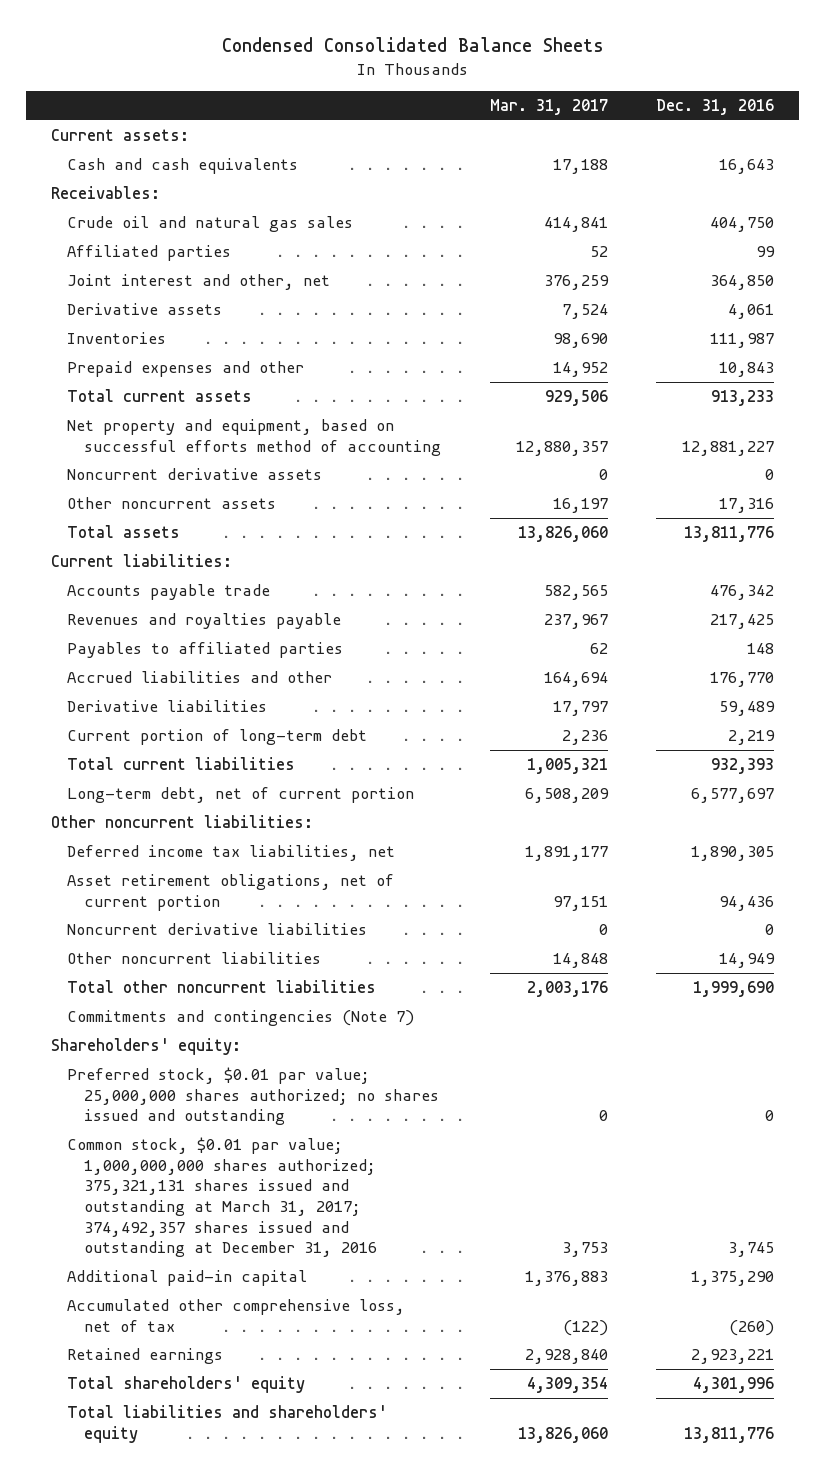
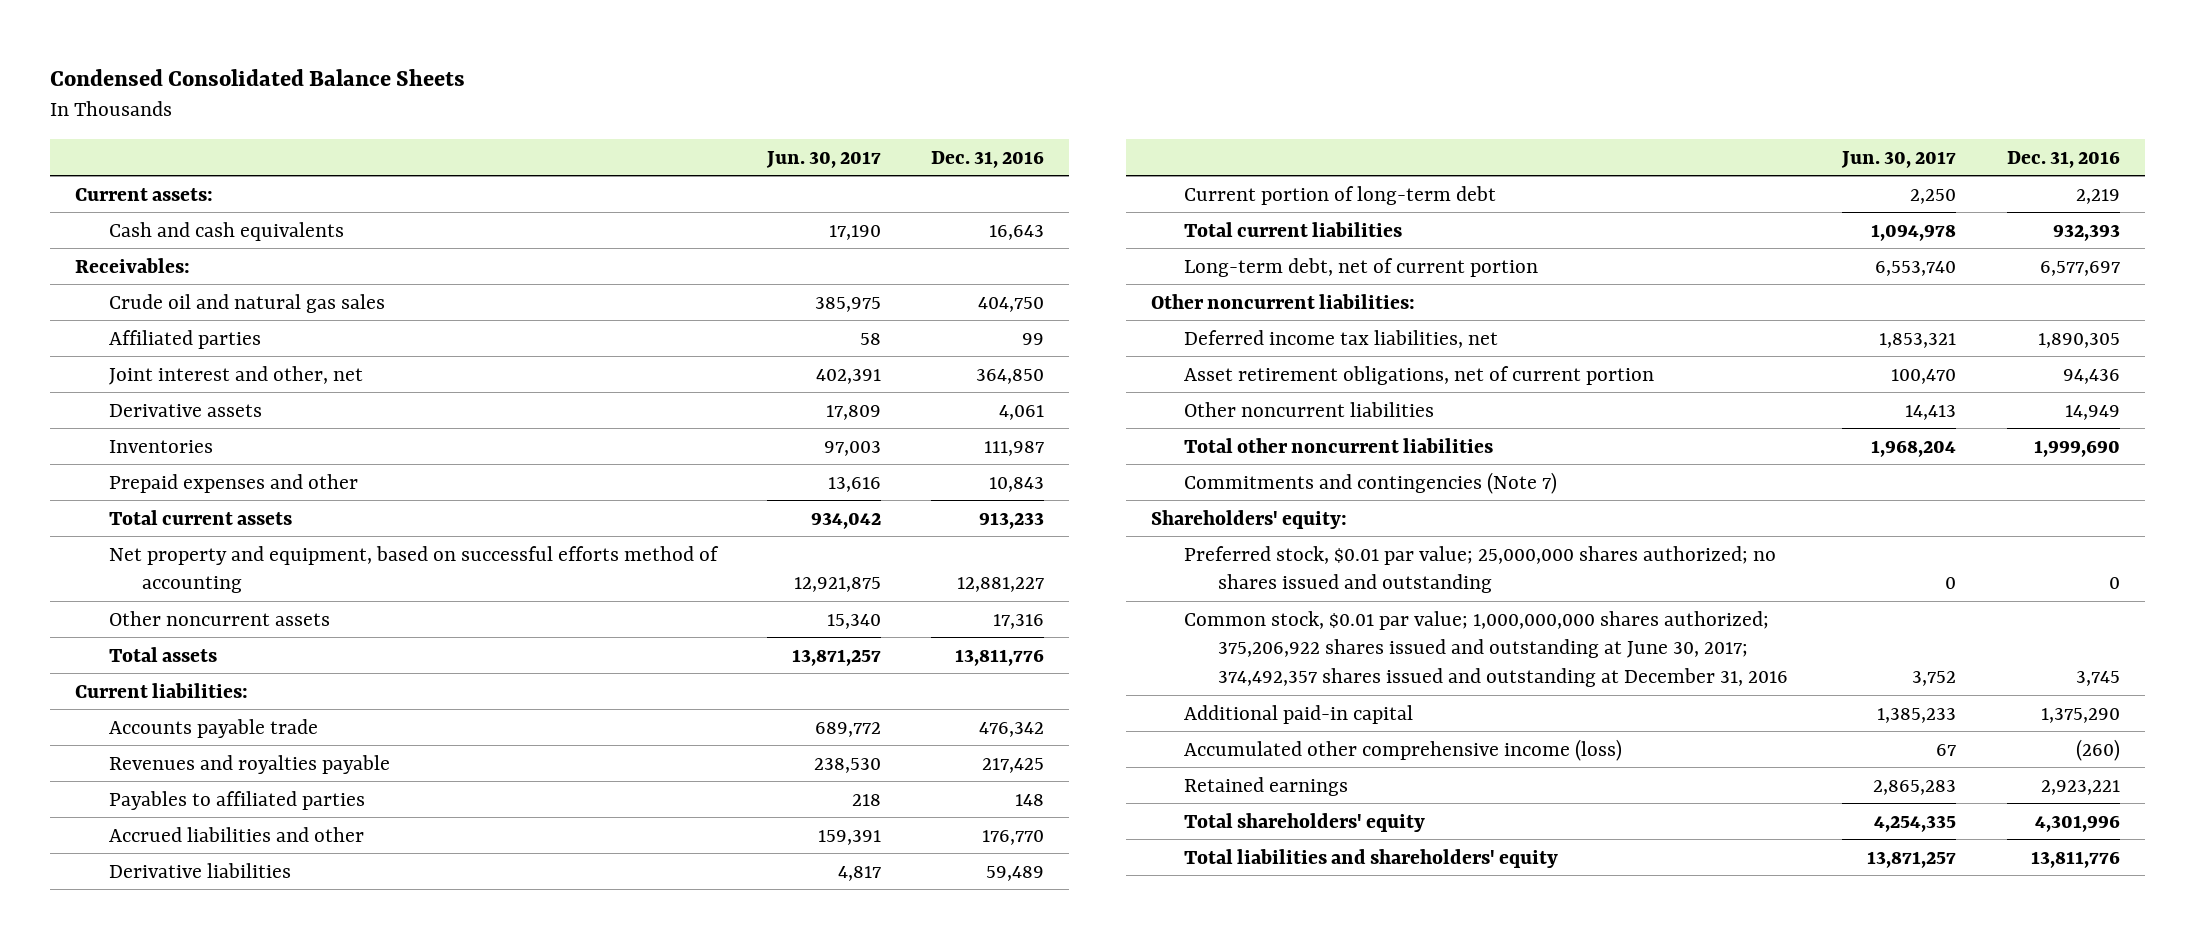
- | Mar. 31, 2017 | Dec. 31, 2016
+ | Jun. 30, 2017 | Dec. 31, 2016
- Noncurrent derivative assets | 0 | 0
- Noncurrent derivative liabilities | 0 | 0
- Common stock, $0.01 par value; 1,000,000,000 shares authorized; 375,321,131 shares issued and outstanding at March 31, 2017; 374,492,357 shares issued and outstanding at December 31, 2016 | 3,753 | 3,745
+ Common stock, $0.01 par value; 1,000,000,000 shares authorized; 375,206,922 shares issued and outstanding at June 30, 2017; 374,492,357 shares issued and outstanding at December 31, 2016 | 3,752 | 3,745
- Accumulated other comprehensive loss, net of tax | (122) | (260)
+ Accumulated other comprehensive income (loss) | 67 | (260)

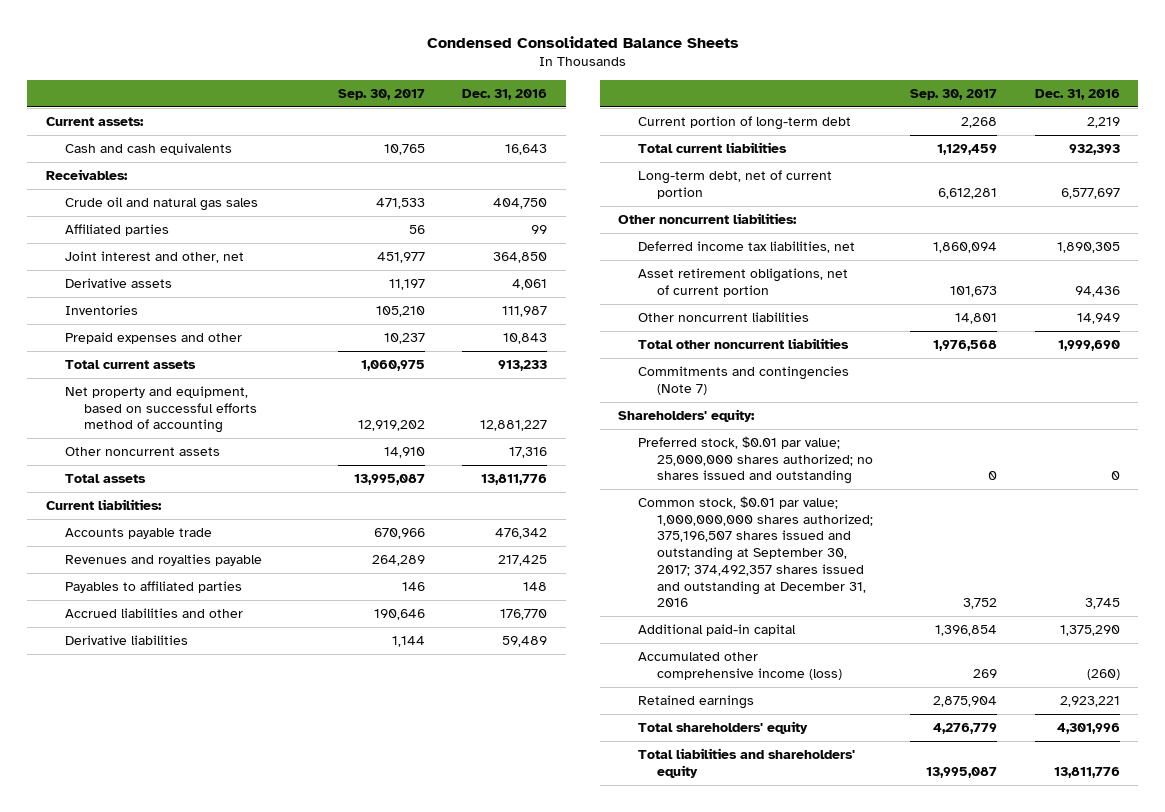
- | Jun. 30, 2017 | Dec. 31, 2016
+ | Sep. 30, 2017 | Dec. 31, 2016
- Common stock, $0.01 par value; 1,000,000,000 shares authorized; 375,206,922 shares issued and outstanding at June 30, 2017; 374,492,357 shares issued and outstanding at December 31, 2016 | 3,752 | 3,745
+ Common stock, $0.01 par value; 1,000,000,000 shares authorized; 375,196,507 shares issued and outstanding at September 30, 2017; 374,492,357 shares issued and outstanding at December 31, 2016 | 3,752 | 3,745

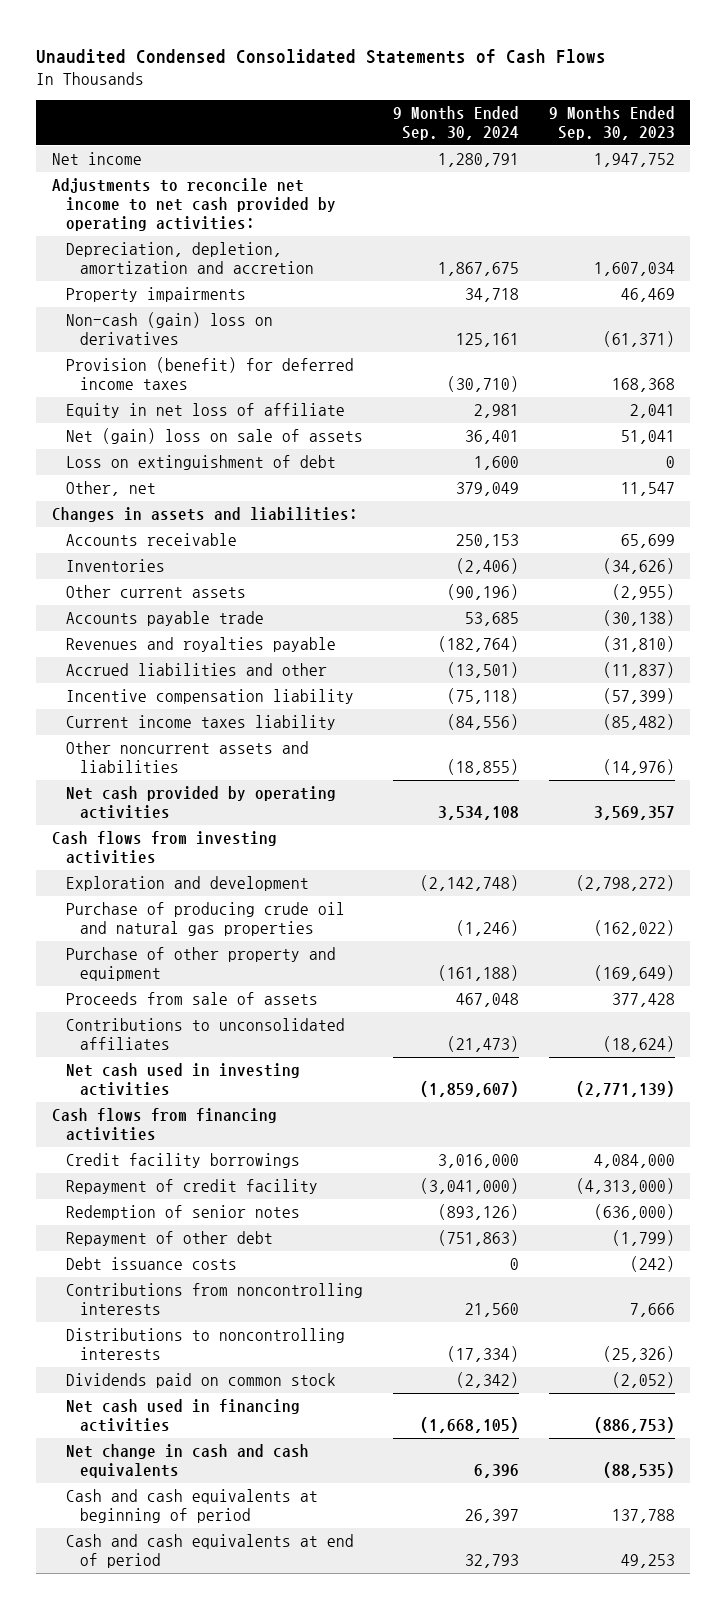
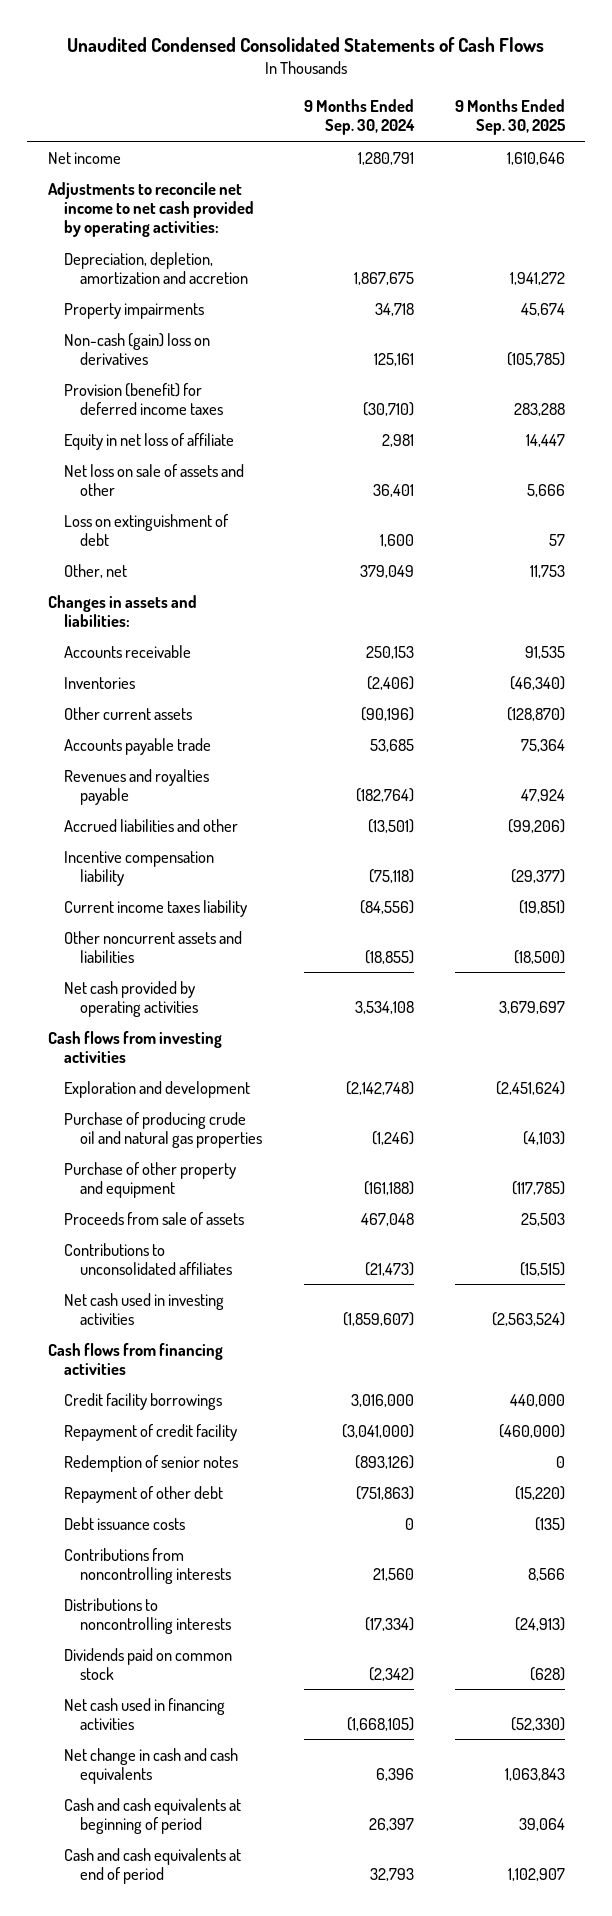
- | 9 Months Ended Sep. 30, 2024 | 9 Months Ended Sep. 30, 2023
+ | 9 Months Ended Sep. 30, 2024 | 9 Months Ended Sep. 30, 2025
- Net (gain) loss on sale of assets | 36,401 | 51,041
+ Net loss on sale of assets and other | 36,401 | 5,666

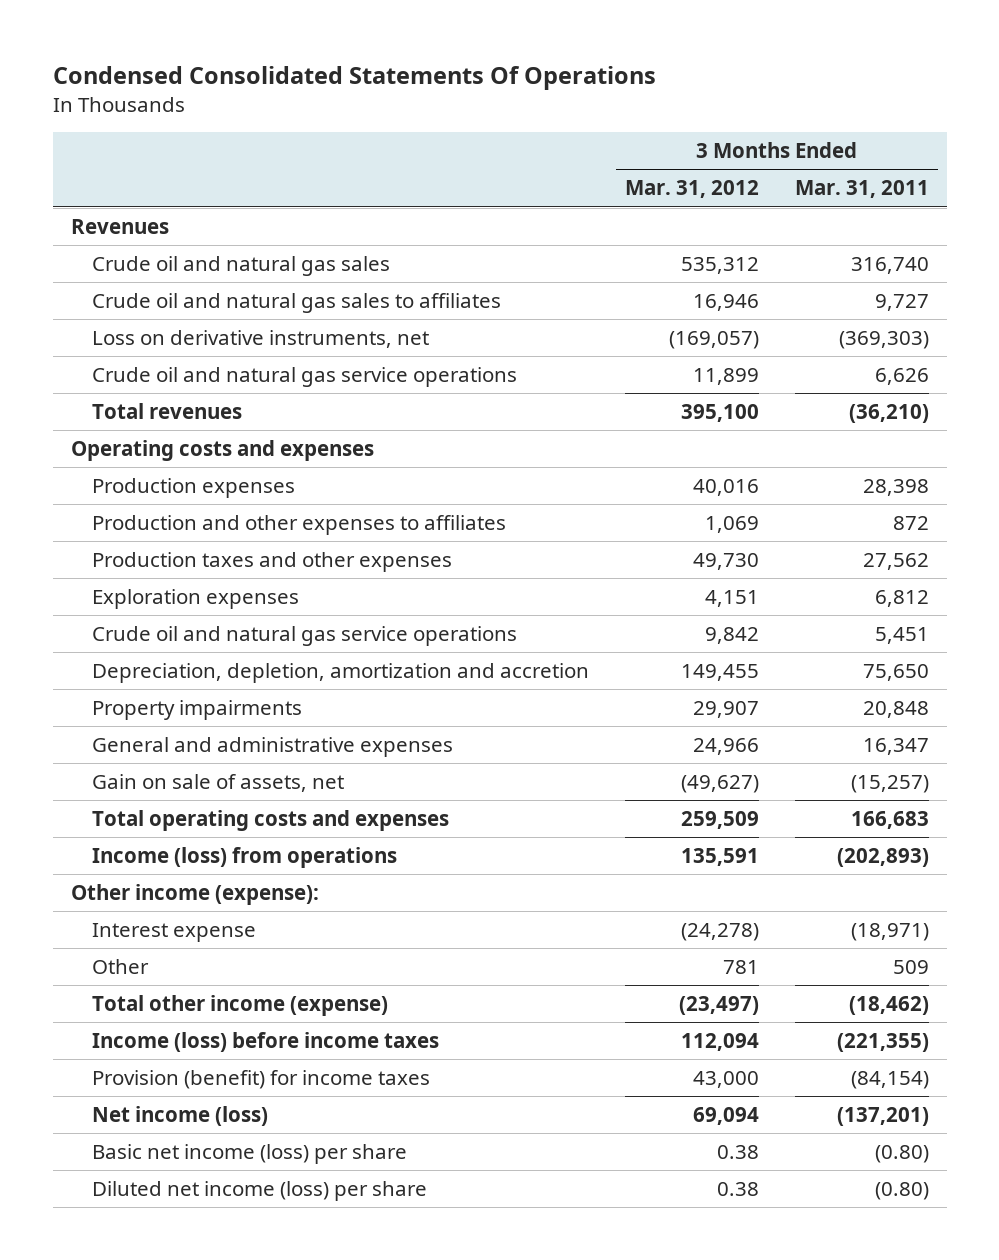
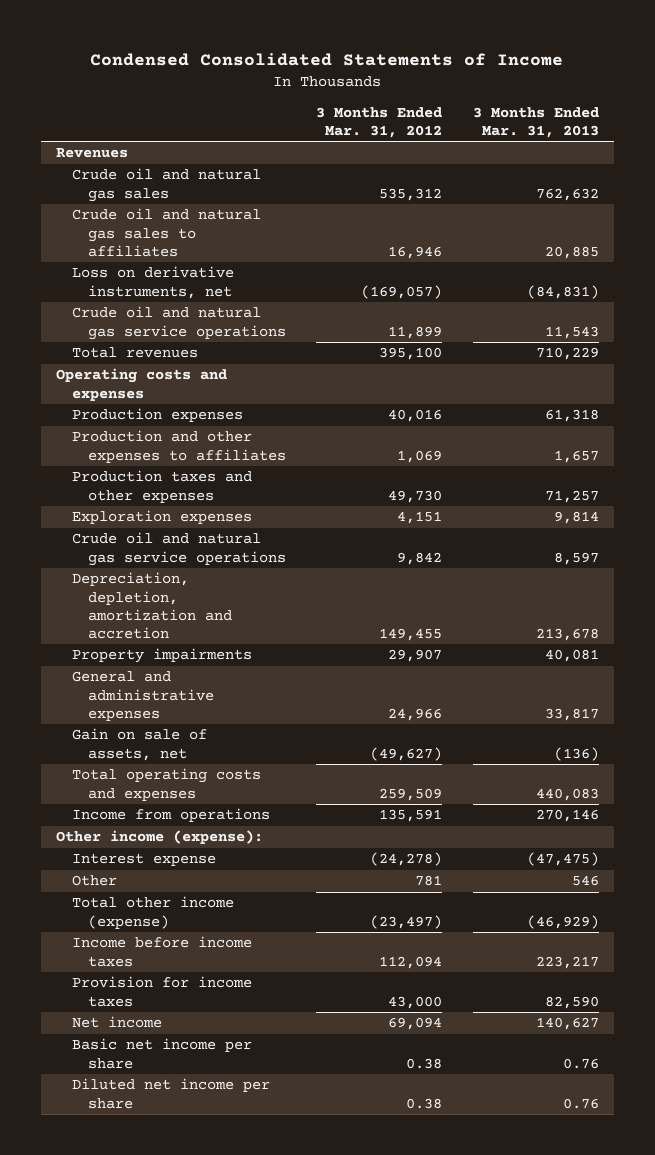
- Condensed Consolidated Statements Of Operations
+ Condensed Consolidated Statements of Income
- | 3 Months Ended Mar. 31, 2012 | 3 Months Ended Mar. 31, 2011
+ | 3 Months Ended Mar. 31, 2012 | 3 Months Ended Mar. 31, 2013
- Income (loss) from operations | 135,591 | (202,893)
+ Income from operations | 135,591 | 270,146
- Income (loss) before income taxes | 112,094 | (221,355)
- Provision (benefit) for income taxes | 43,000 | (84,154)
- Net income (loss) | 69,094 | (137,201)
- Basic net income (loss) per share | 0.38 | (0.80)
- Diluted net income (loss) per share | 0.38 | (0.80)
+ Income before income taxes | 112,094 | 223,217
+ Provision for income taxes | 43,000 | 82,590
+ Net income | 69,094 | 140,627
+ Basic net income per share | 0.38 | 0.76
+ Diluted net income per share | 0.38 | 0.76

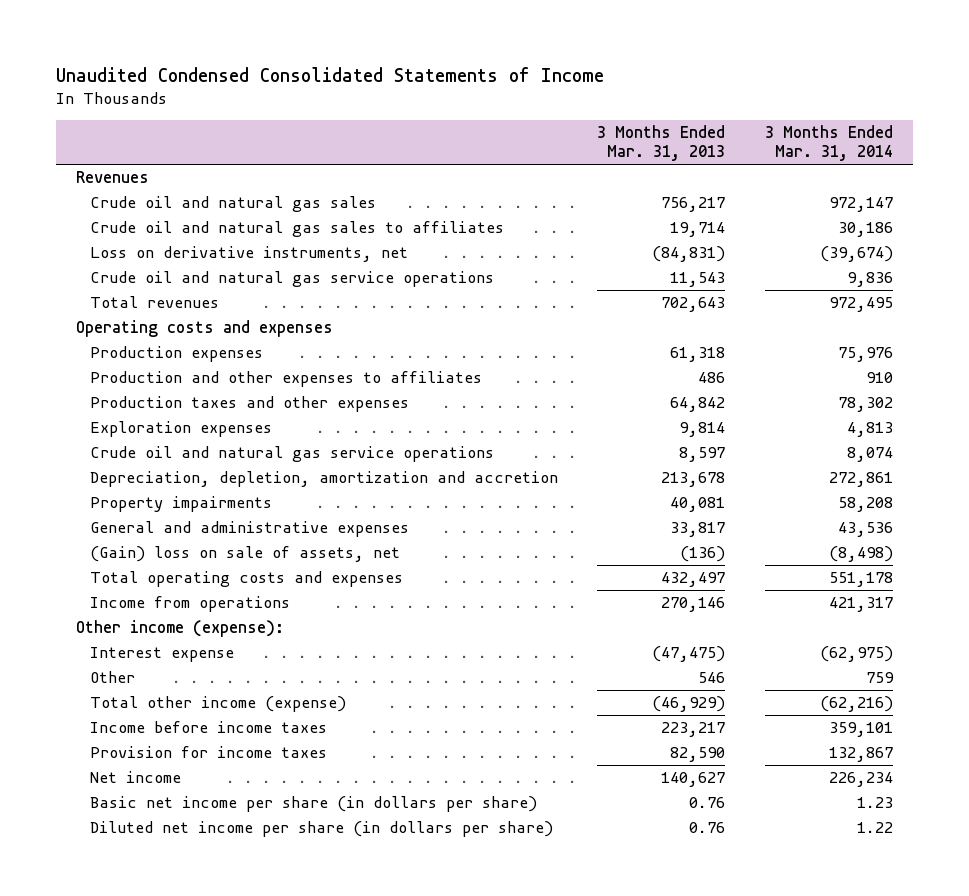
- Condensed Consolidated Statements of Income
+ Unaudited Condensed Consolidated Statements of Income
- | 3 Months Ended Mar. 31, 2012 | 3 Months Ended Mar. 31, 2013
+ | 3 Months Ended Mar. 31, 2013 | 3 Months Ended Mar. 31, 2014
- Crude oil and natural gas sales | 535,312 | 762,632
- Crude oil and natural gas sales to affiliates | 16,946 | 20,885
+ Crude oil and natural gas sales | 756,217 | 972,147
+ Crude oil and natural gas sales to affiliates | 19,714 | 30,186
- Total revenues | 395,100 | 710,229
+ Total revenues | 702,643 | 972,495
- Production and other expenses to affiliates | 1,069 | 1,657
- Production taxes and other expenses | 49,730 | 71,257
+ Production and other expenses to affiliates | 486 | 910
+ Production taxes and other expenses | 64,842 | 78,302
- Gain on sale of assets, net | (49,627) | (136)
- Total operating costs and expenses | 259,509 | 440,083
+ (Gain) loss on sale of assets, net | (136) | (8,498)
+ Total operating costs and expenses | 432,497 | 551,178
- Basic net income per share | 0.38 | 0.76
- Diluted net income per share | 0.38 | 0.76
+ Basic net income per share (in dollars per share) | 0.76 | 1.23
+ Diluted net income per share (in dollars per share) | 0.76 | 1.22

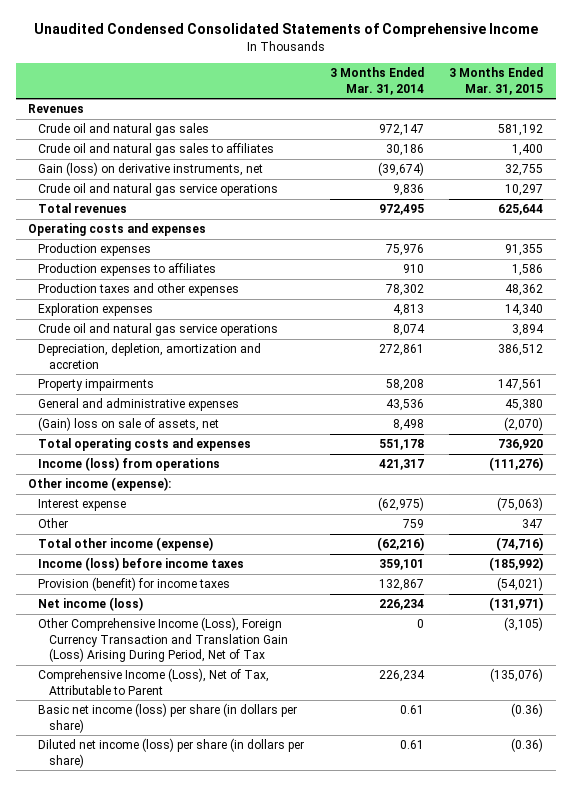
- Unaudited Condensed Consolidated Statements of Income
+ Unaudited Condensed Consolidated Statements of Comprehensive Income
- | 3 Months Ended Mar. 31, 2013 | 3 Months Ended Mar. 31, 2014
+ | 3 Months Ended Mar. 31, 2014 | 3 Months Ended Mar. 31, 2015
- Loss on derivative instruments, net | (84,831) | (39,674)
+ Gain (loss) on derivative instruments, net | (39,674) | 32,755
- Production and other expenses to affiliates | 486 | 910
+ Production expenses to affiliates | 910 | 1,586
- (Gain) loss on sale of assets, net | (136) | (8,498)
+ (Gain) loss on sale of assets, net | 8,498 | (2,070)
- Income from operations | 270,146 | 421,317
+ Income (loss) from operations | 421,317 | (111,276)
- Income before income taxes | 223,217 | 359,101
- Provision for income taxes | 82,590 | 132,867
- Net income | 140,627 | 226,234
- Basic net income per share (in dollars per share) | 0.76 | 1.23
- Diluted net income per share (in dollars per share) | 0.76 | 1.22
+ Income (loss) before income taxes | 359,101 | (185,992)
+ Provision (benefit) for income taxes | 132,867 | (54,021)
+ Net income (loss) | 226,234 | (131,971)
+ Other Comprehensive Income (Loss), Foreign Currency Transaction and Translation Gain (Loss) Arising During Period, Net of Tax | 0 | (3,105)
+ Comprehensive Income (Loss), Net of Tax, Attributable to Parent | 226,234 | (135,076)
+ Basic net income (loss) per share (in dollars per share) | 0.61 | (0.36)
+ Diluted net income (loss) per share (in dollars per share) | 0.61 | (0.36)

